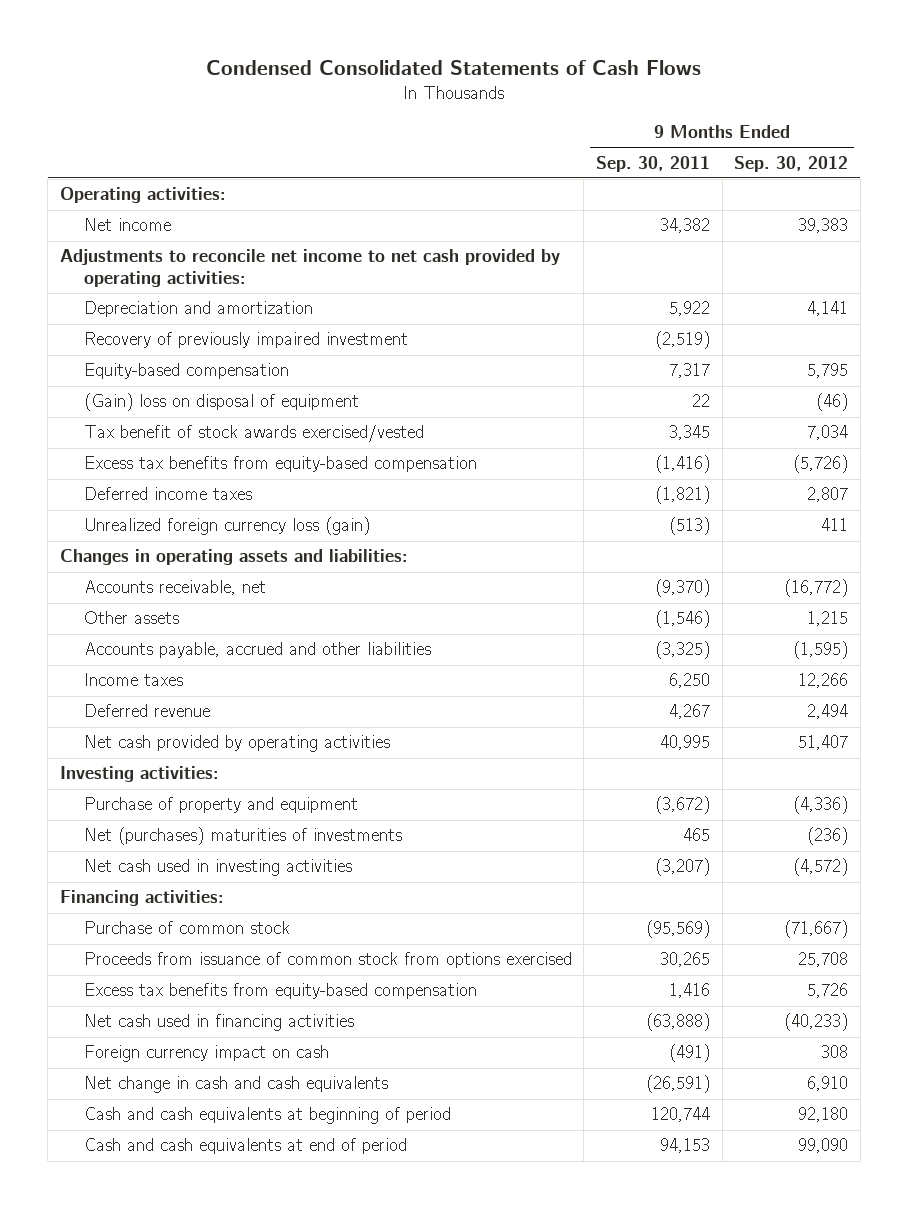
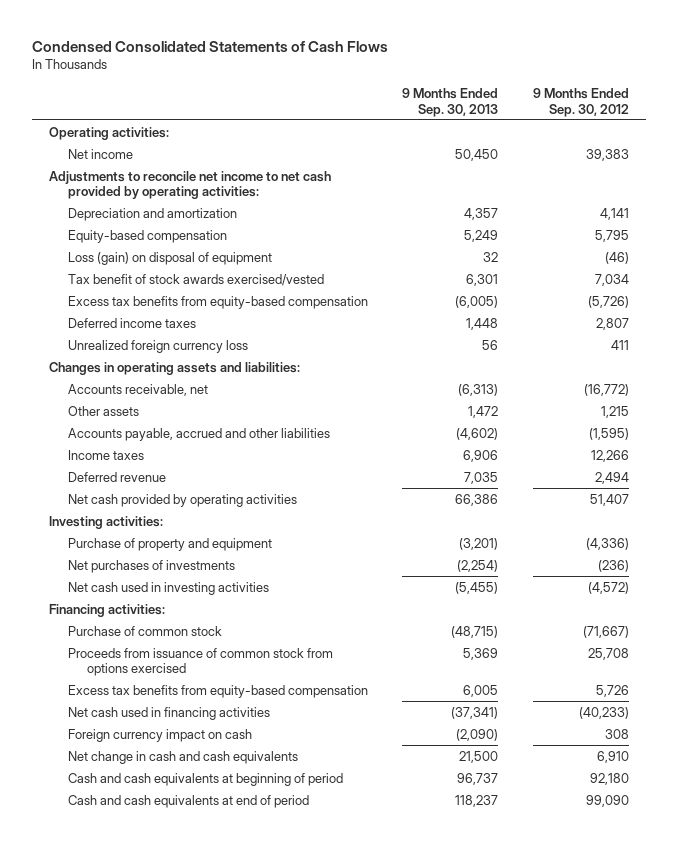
- | 9 Months Ended Sep. 30, 2011 | 9 Months Ended Sep. 30, 2012
+ | 9 Months Ended Sep. 30, 2013 | 9 Months Ended Sep. 30, 2012
- Recovery of previously impaired investment | (2,519) |
- (Gain) loss on disposal of equipment | 22 | (46)
+ Loss (gain) on disposal of equipment | 32 | (46)
- Unrealized foreign currency loss (gain) | (513) | 411
+ Unrealized foreign currency loss | 56 | 411
- Net (purchases) maturities of investments | 465 | (236)
+ Net purchases of investments | (2,254) | (236)

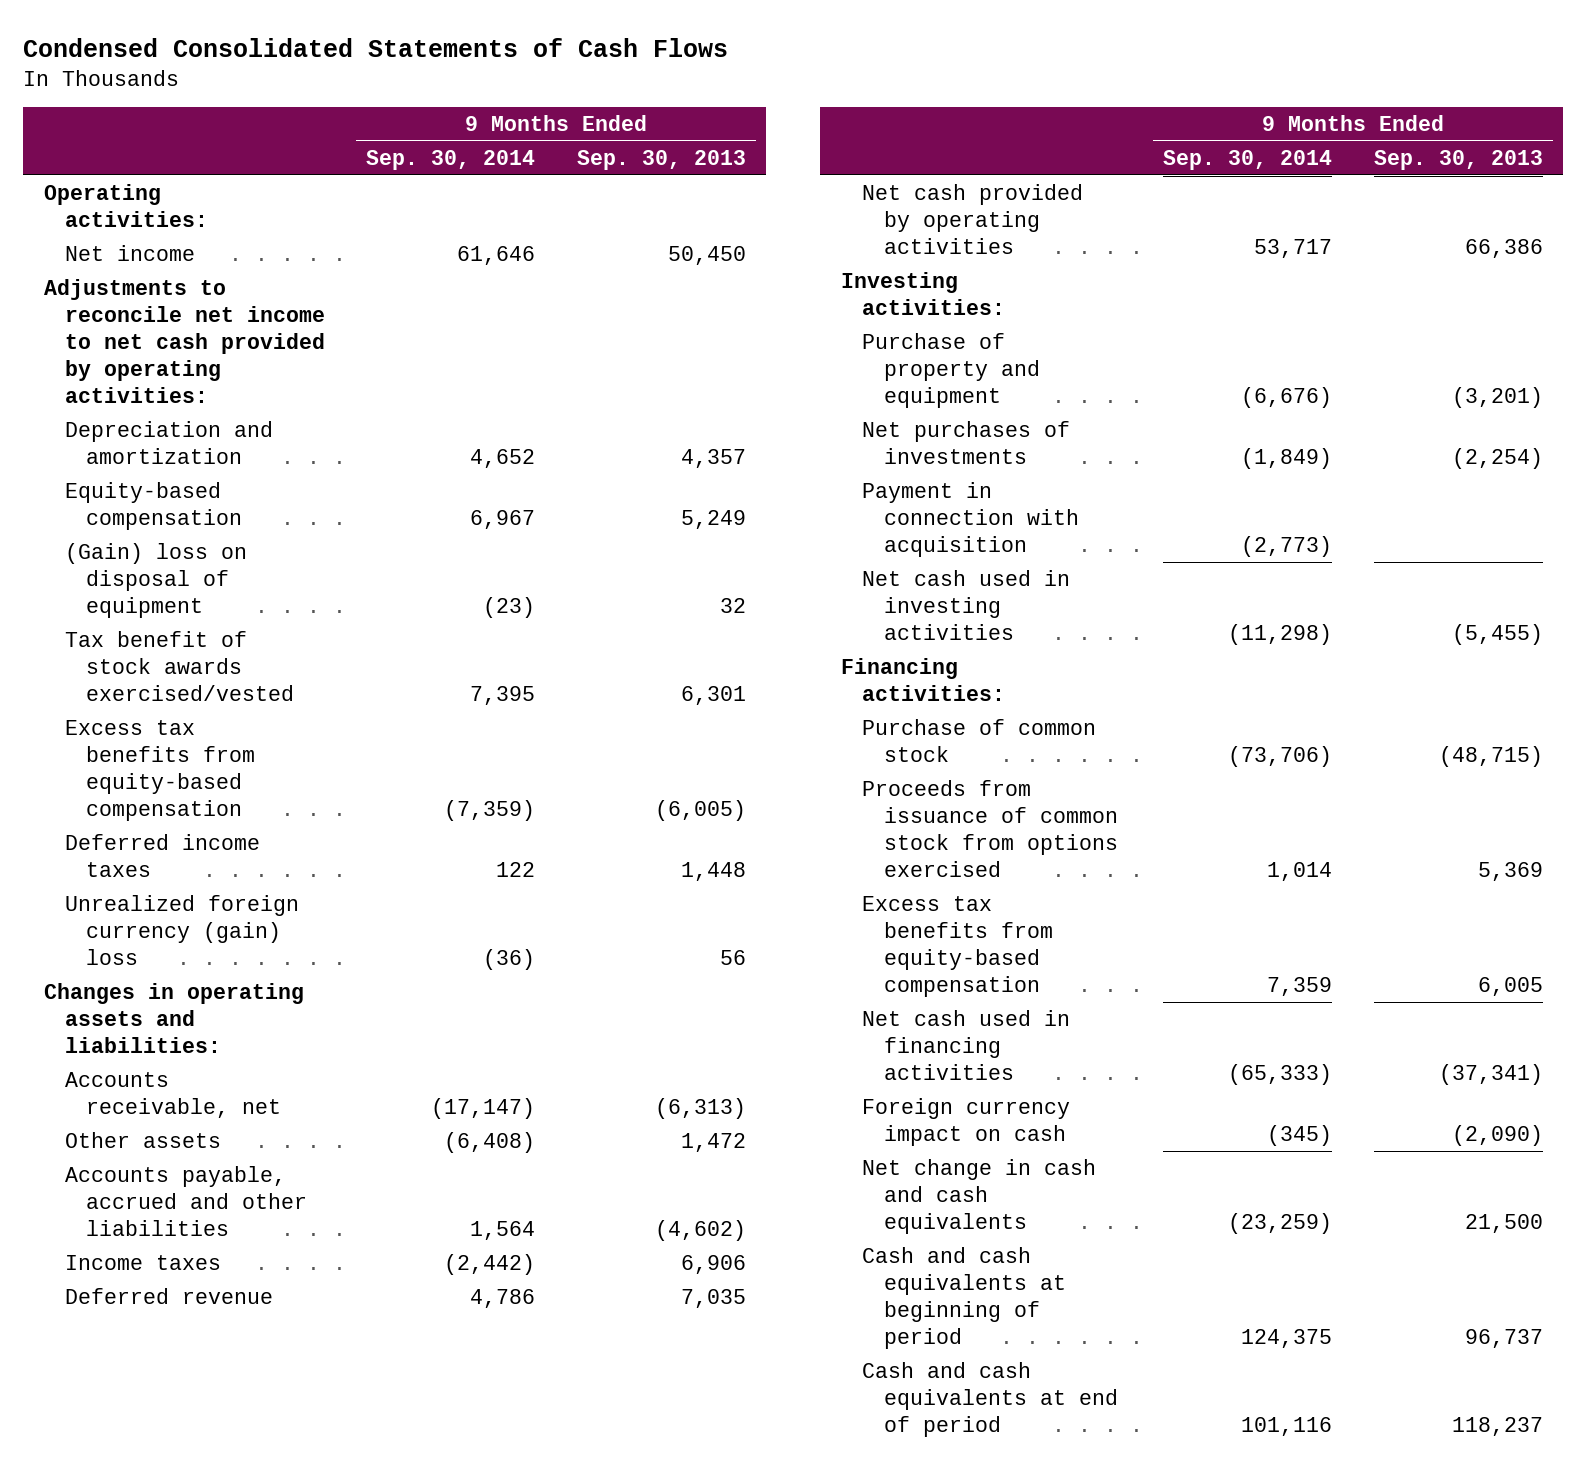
- | 9 Months Ended Sep. 30, 2013 | 9 Months Ended Sep. 30, 2012
+ | 9 Months Ended Sep. 30, 2014 | 9 Months Ended Sep. 30, 2013
- Loss (gain) on disposal of equipment | 32 | (46)
+ (Gain) loss on disposal of equipment | (23) | 32
- Unrealized foreign currency loss | 56 | 411
+ Unrealized foreign currency (gain) loss | (36) | 56
+ Payment in connection with acquisition | (2,773) |

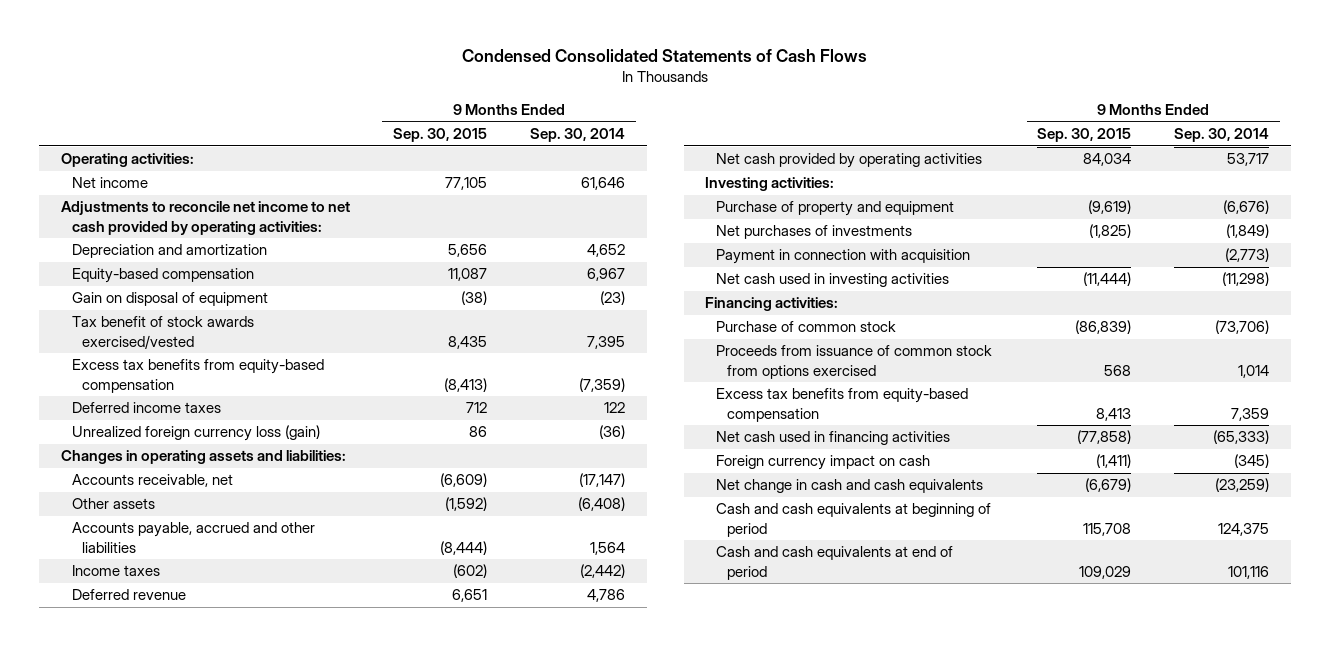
- | 9 Months Ended Sep. 30, 2014 | 9 Months Ended Sep. 30, 2013
+ | 9 Months Ended Sep. 30, 2015 | 9 Months Ended Sep. 30, 2014
- (Gain) loss on disposal of equipment | (23) | 32
+ Gain on disposal of equipment | (38) | (23)
- Unrealized foreign currency (gain) loss | (36) | 56
+ Unrealized foreign currency loss (gain) | 86 | (36)

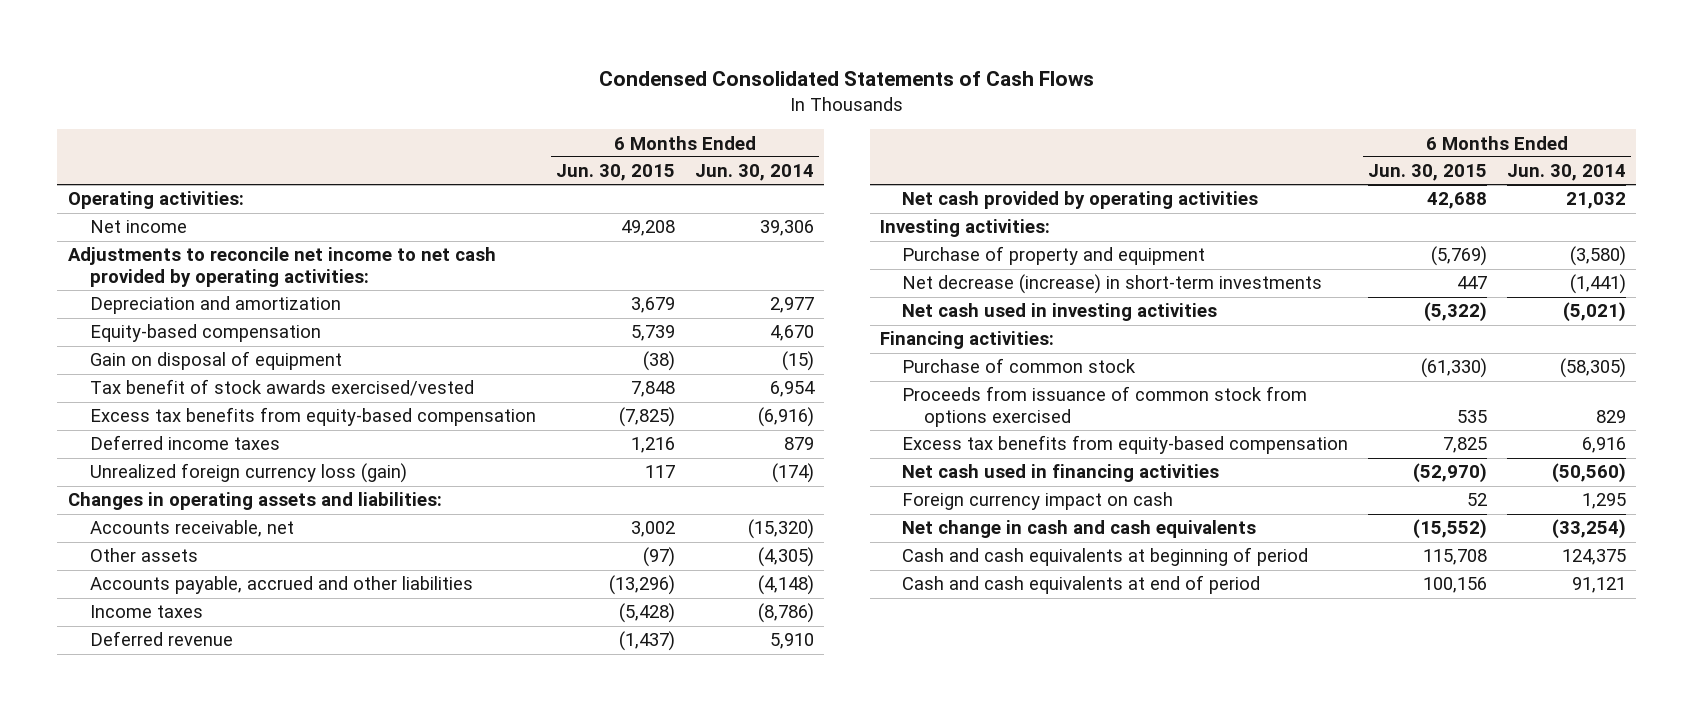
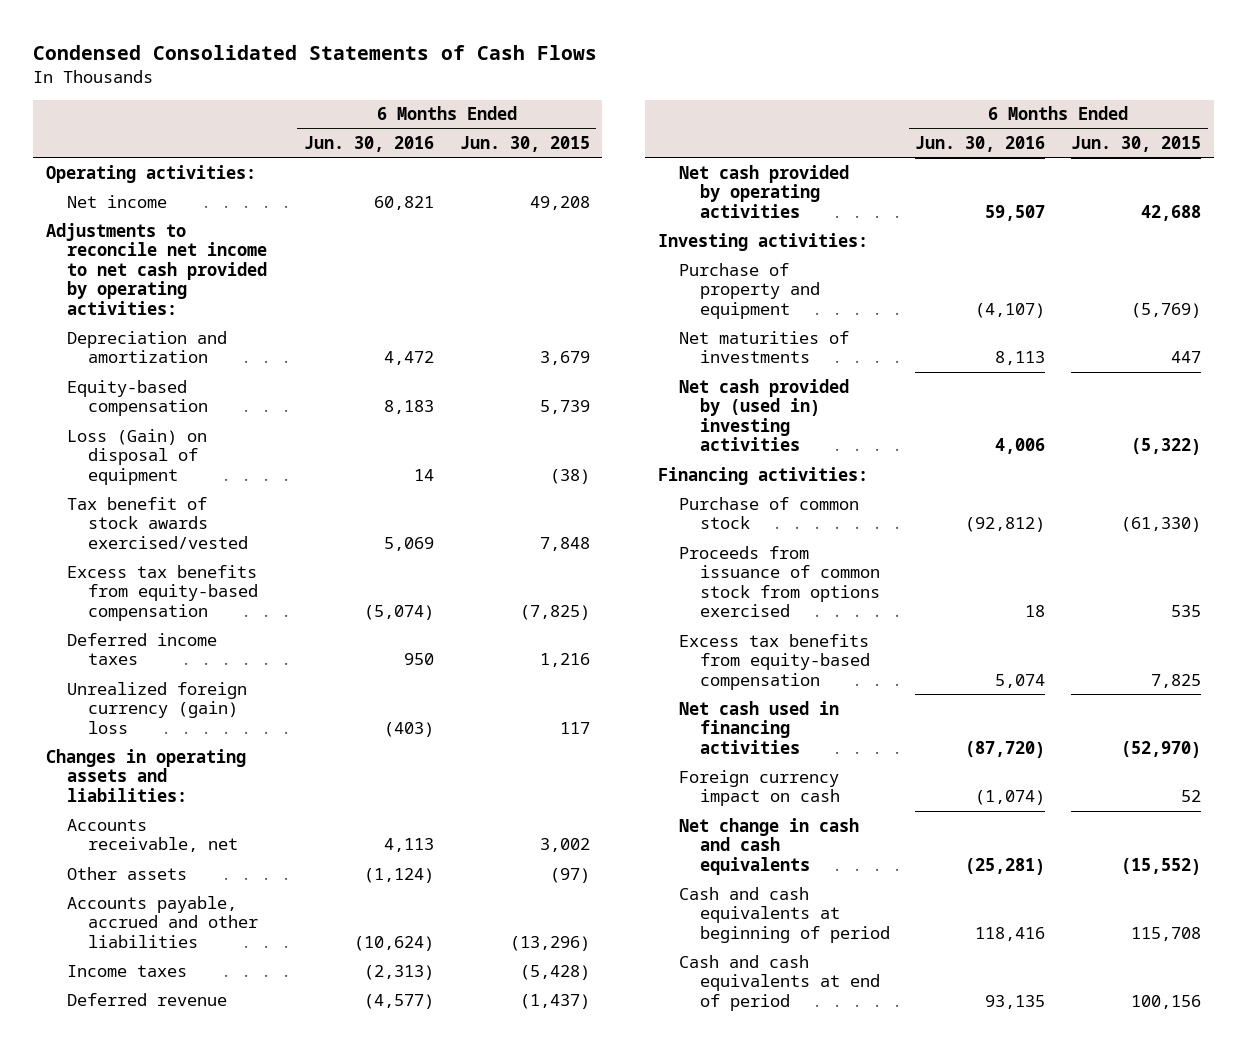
- | 6 Months Ended Jun. 30, 2015 | 6 Months Ended Jun. 30, 2014
+ | 6 Months Ended Jun. 30, 2016 | 6 Months Ended Jun. 30, 2015
- Gain on disposal of equipment | (38) | (15)
+ Loss (Gain) on disposal of equipment | 14 | (38)
- Unrealized foreign currency loss (gain) | 117 | (174)
+ Unrealized foreign currency (gain) loss | (403) | 117
- Net decrease (increase) in short-term investments | 447 | (1,441)
- Net cash used in investing activities | (5,322) | (5,021)
+ Net maturities of investments | 8,113 | 447
+ Net cash provided by (used in) investing activities | 4,006 | (5,322)

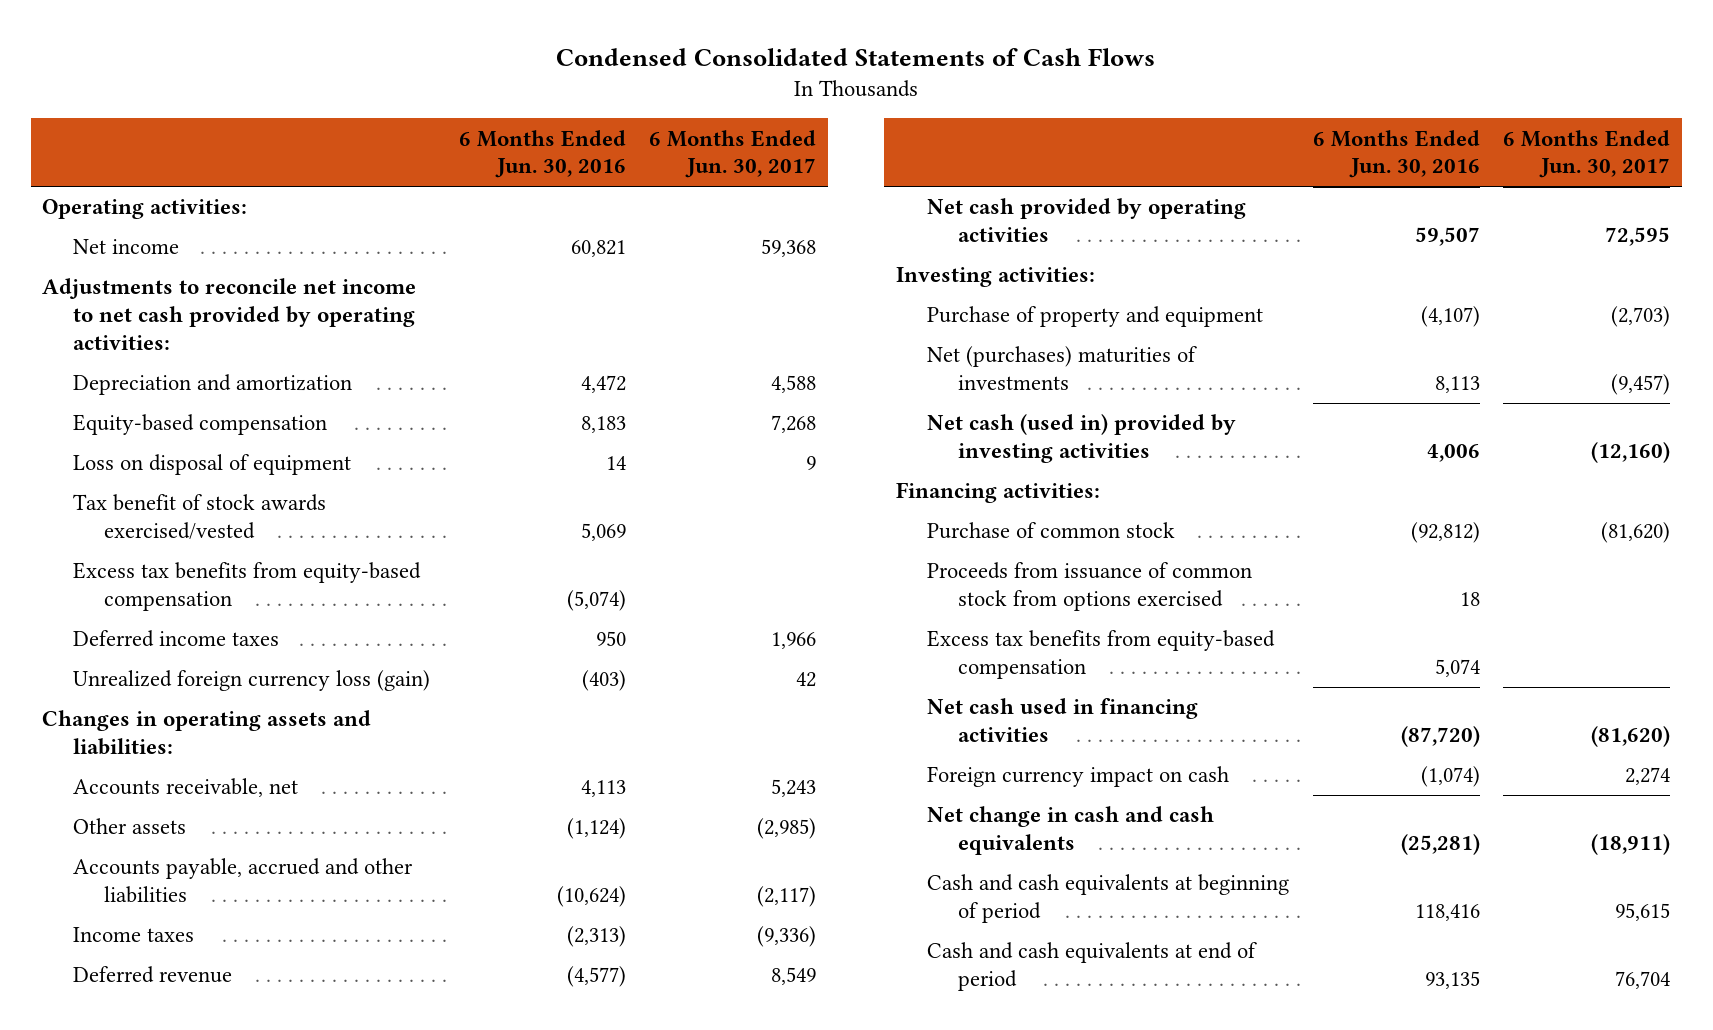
- | 6 Months Ended Jun. 30, 2016 | 6 Months Ended Jun. 30, 2015
+ | 6 Months Ended Jun. 30, 2016 | 6 Months Ended Jun. 30, 2017
- Loss (Gain) on disposal of equipment | 14 | (38)
+ Loss on disposal of equipment | 14 | 9
- Unrealized foreign currency (gain) loss | (403) | 117
+ Unrealized foreign currency loss (gain) | (403) | 42
- Net maturities of investments | 8,113 | 447
- Net cash provided by (used in) investing activities | 4,006 | (5,322)
+ Net (purchases) maturities of investments | 8,113 | (9,457)
+ Net cash (used in) provided by investing activities | 4,006 | (12,160)

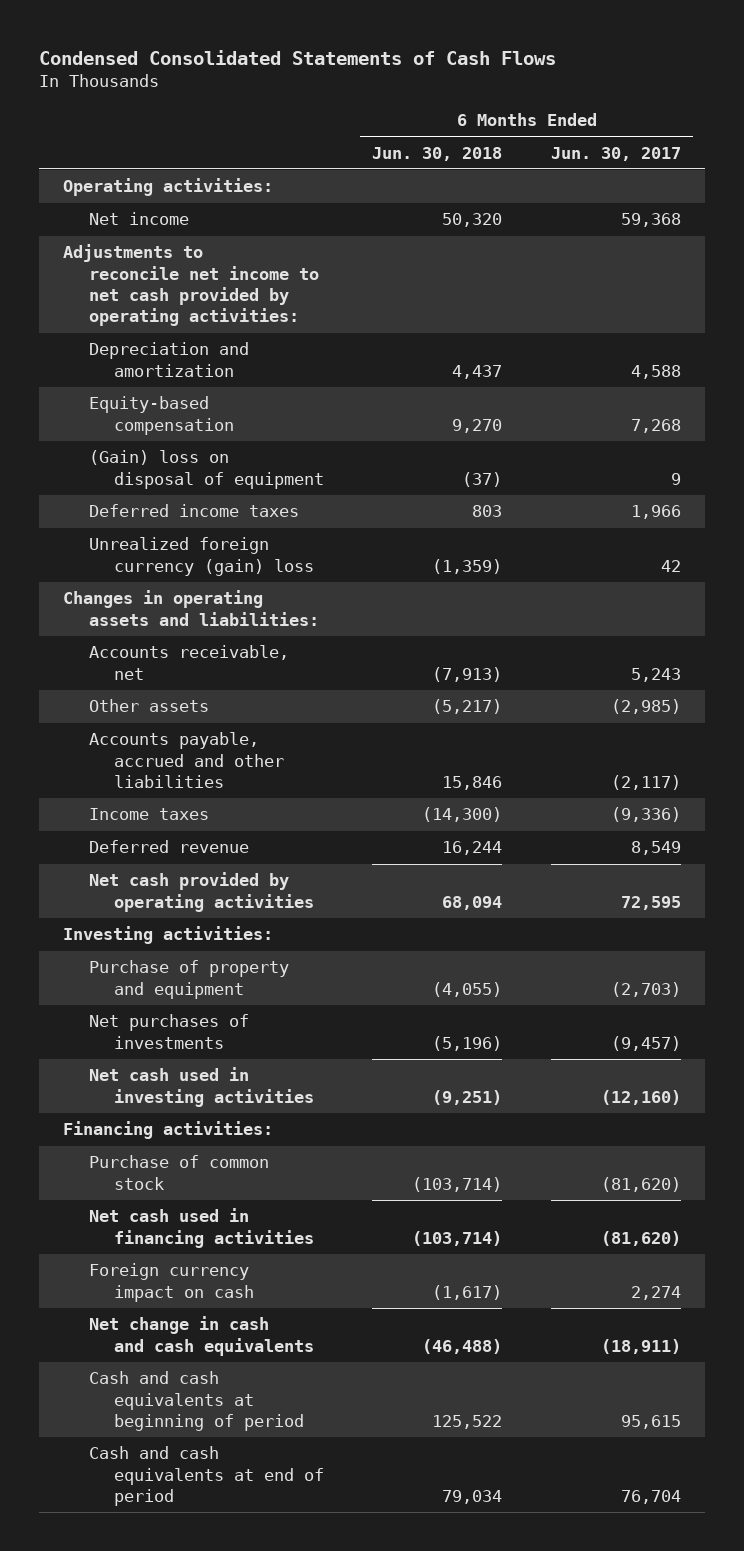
- | 6 Months Ended Jun. 30, 2016 | 6 Months Ended Jun. 30, 2017
+ | 6 Months Ended Jun. 30, 2018 | 6 Months Ended Jun. 30, 2017
- Loss on disposal of equipment | 14 | 9
- Tax benefit of stock awards exercised/vested | 5,069 |
- Excess tax benefits from equity-based compensation | (5,074) |
+ (Gain) loss on disposal of equipment | (37) | 9
- Unrealized foreign currency loss (gain) | (403) | 42
+ Unrealized foreign currency (gain) loss | (1,359) | 42
- Net (purchases) maturities of investments | 8,113 | (9,457)
- Net cash (used in) provided by investing activities | 4,006 | (12,160)
+ Net purchases of investments | (5,196) | (9,457)
+ Net cash used in investing activities | (9,251) | (12,160)
- Proceeds from issuance of common stock from options exercised | 18 |
- Excess tax benefits from equity-based compensation | 5,074 |

